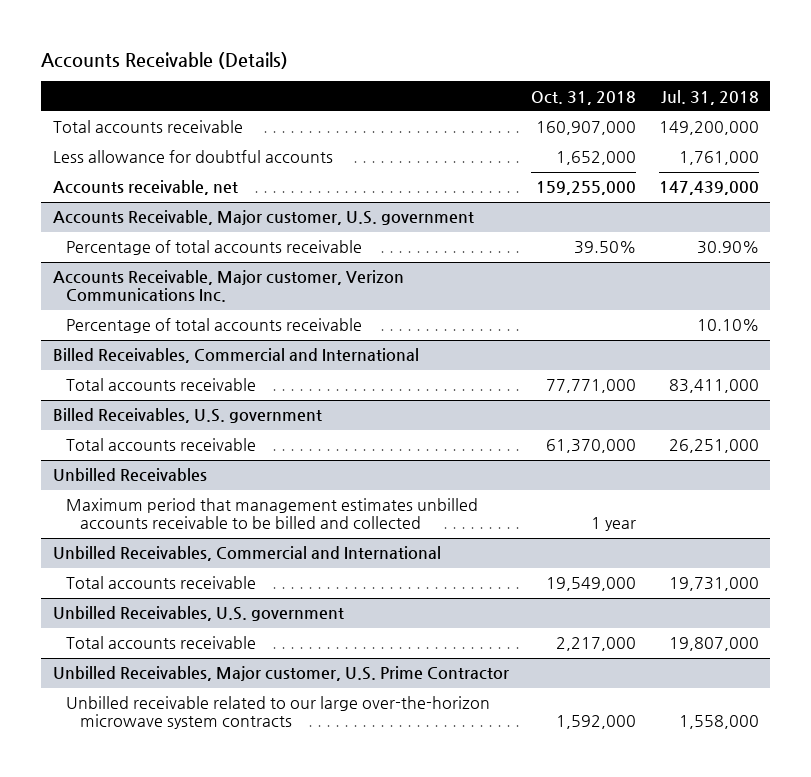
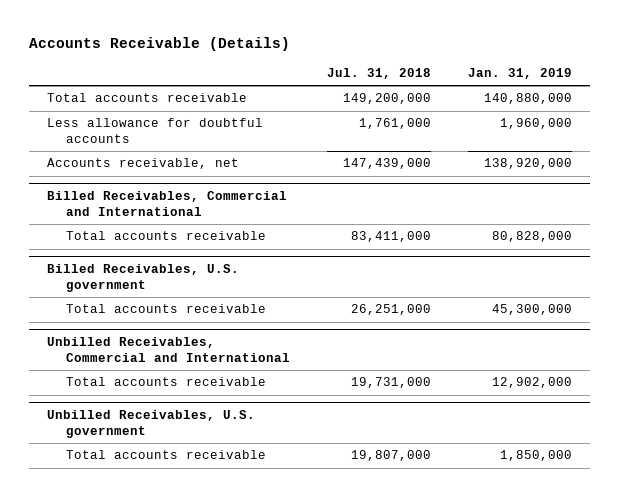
- | Oct. 31, 2018 | Jul. 31, 2018
+ | Jul. 31, 2018 | Jan. 31, 2019
- Accounts Receivable, Major customer, U.S. government
- Percentage of total accounts receivable | 39.50% | 30.90%
- Accounts Receivable, Major customer, Verizon Communications Inc.
- Percentage of total accounts receivable | | 10.10%
- Unbilled Receivables
- Maximum period that management estimates unbilled accounts receivable to be billed and collected | 1 year |
- Unbilled Receivables, Major customer, U.S. Prime Contractor
- Unbilled receivable related to our large over-the-horizon microwave system contracts | 1,592,000 | 1,558,000

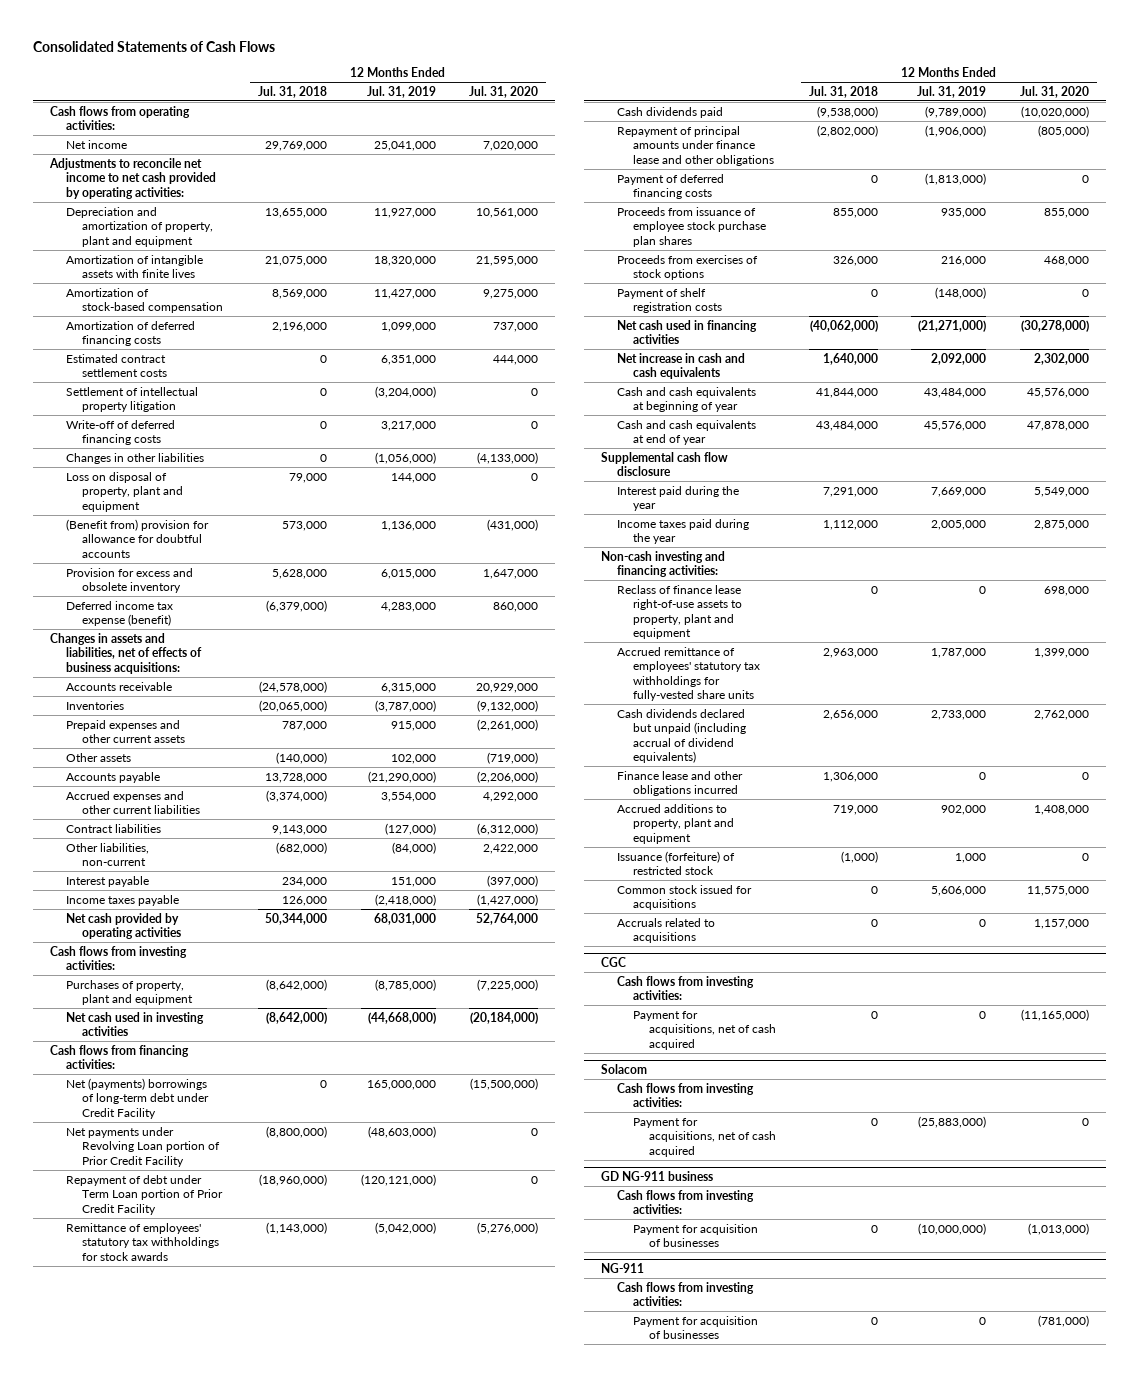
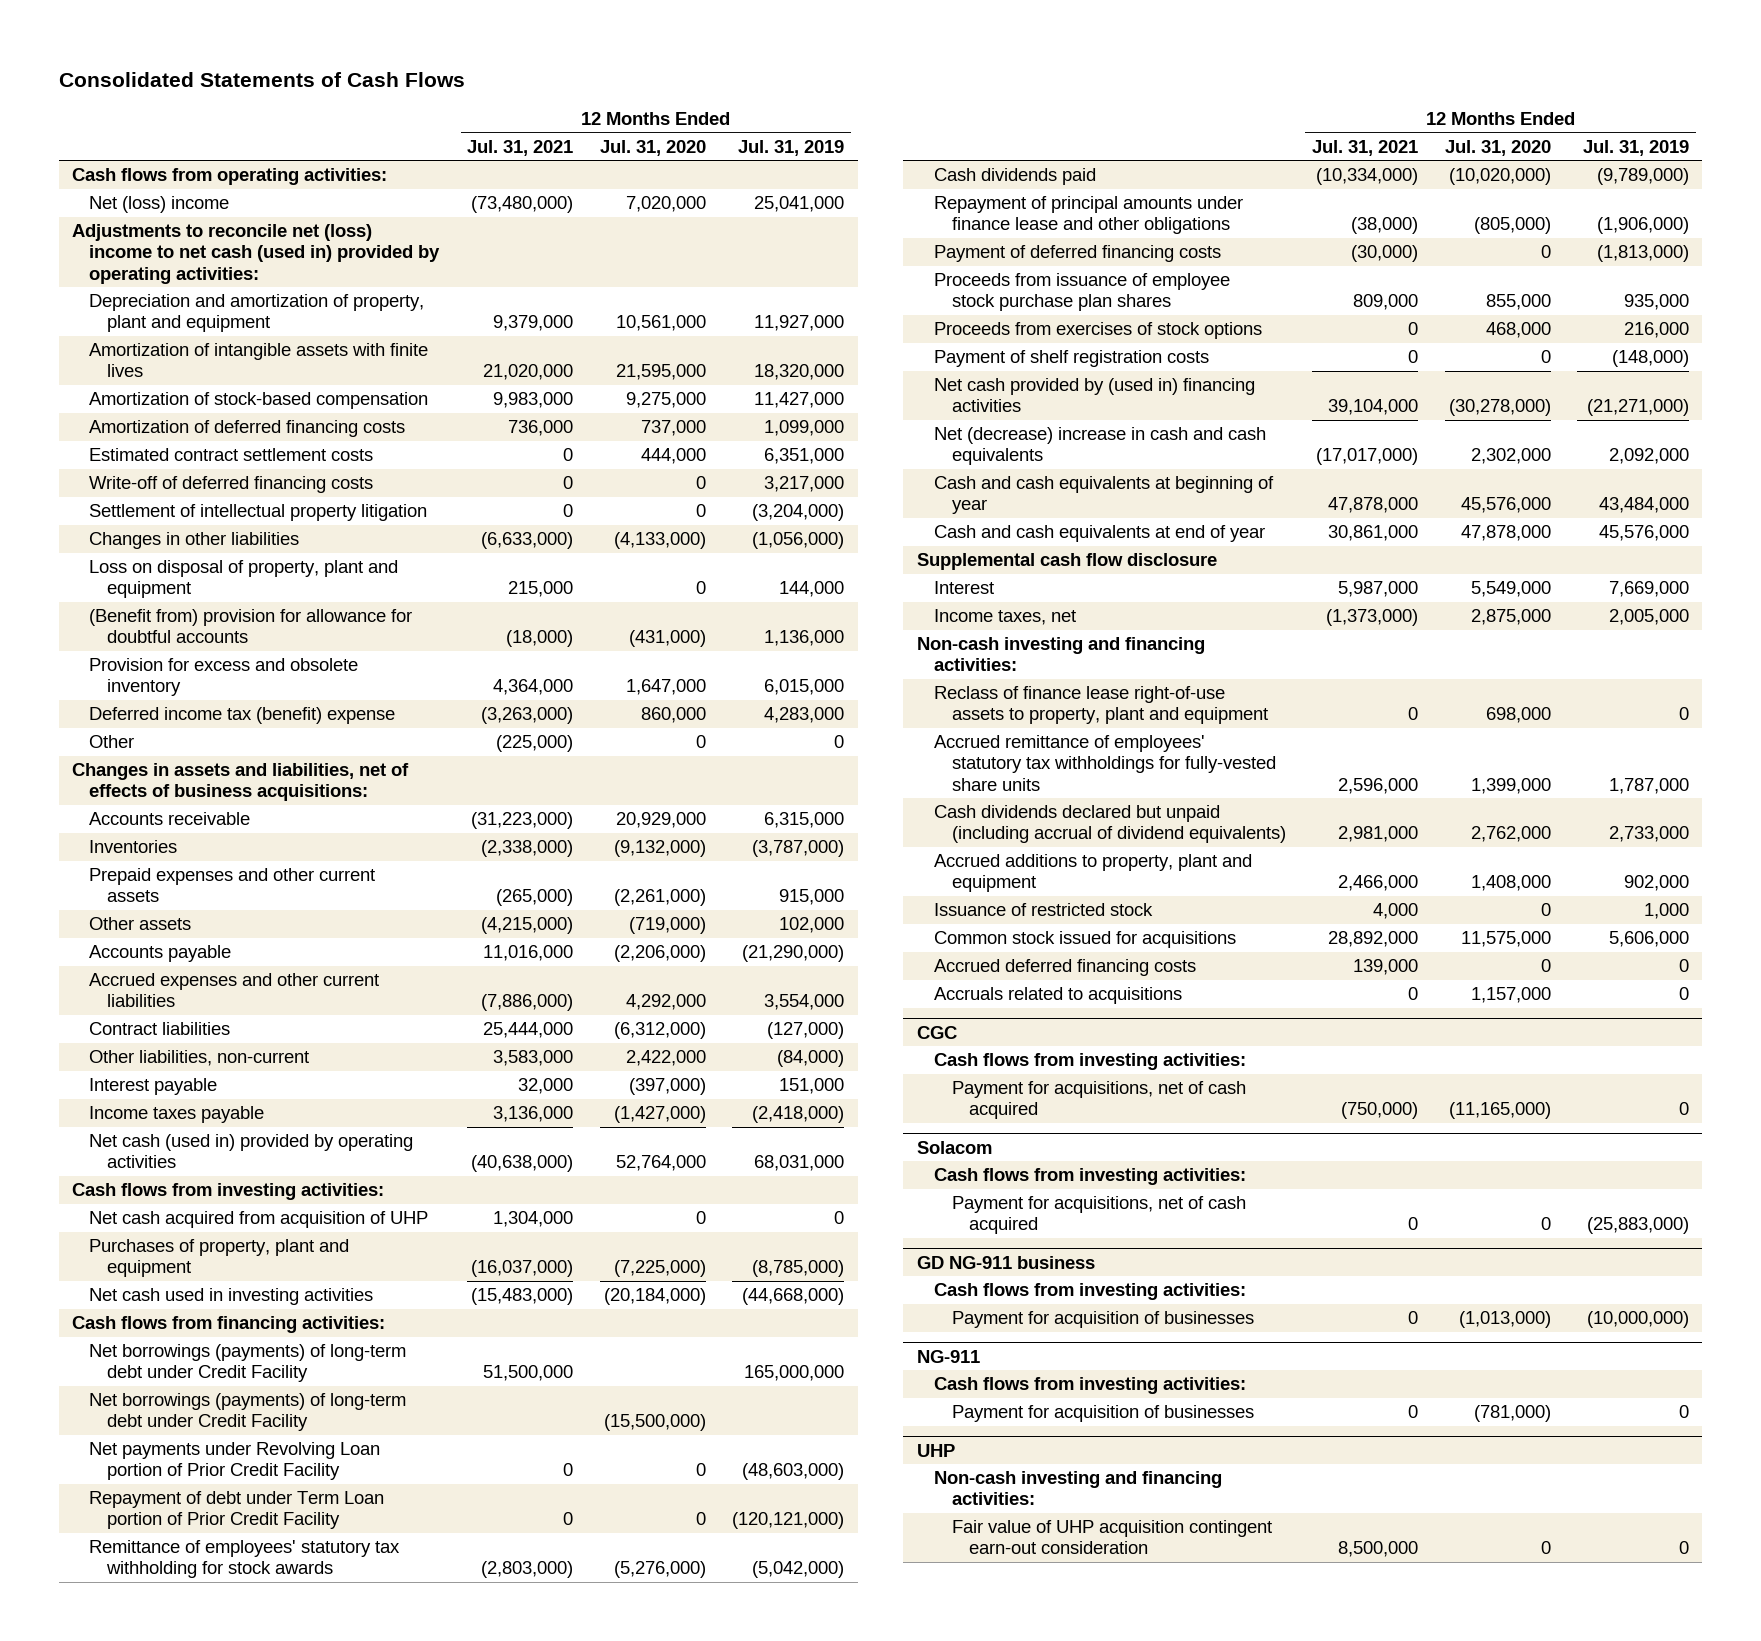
- | 12 Months Ended Jul. 31, 2018 | 12 Months Ended Jul. 31, 2019 | 12 Months Ended Jul. 31, 2020
+ | 12 Months Ended Jul. 31, 2021 | 12 Months Ended Jul. 31, 2020 | 12 Months Ended Jul. 31, 2019
- Net income | 29,769,000 | 25,041,000 | 7,020,000
- Adjustments to reconcile net income to net cash provided by operating activities:
+ Net (loss) income | (73,480,000) | 7,020,000 | 25,041,000
+ Adjustments to reconcile net (loss) income to net cash (used in) provided by operating activities:
moved down: Settlement of intellectual property litigation | 0 | 0 | (3,204,000)
- Deferred income tax expense (benefit) | (6,379,000) | 4,283,000 | 860,000
+ Deferred income tax (benefit) expense | (3,263,000) | 860,000 | 4,283,000
+ Other | (225,000) | 0 | 0
- Net cash provided by operating activities | 50,344,000 | 68,031,000 | 52,764,000
+ Net cash (used in) provided by operating activities | (40,638,000) | 52,764,000 | 68,031,000
+ Net cash acquired from acquisition of UHP | 1,304,000 | 0 | 0
- Net (payments) borrowings of long-term debt under Credit Facility | 0 | 165,000,000 | (15,500,000)
+ Net borrowings (payments) of long-term debt under Credit Facility | 51,500,000 | | 165,000,000
+ Net borrowings (payments) of long-term debt under Credit Facility | | (15,500,000) |
- Remittance of employees' statutory tax withholdings for stock awards | (1,143,000) | (5,042,000) | (5,276,000)
+ Remittance of employees' statutory tax withholding for stock awards | (2,803,000) | (5,276,000) | (5,042,000)
- Net cash used in financing activities | (40,062,000) | (21,271,000) | (30,278,000)
- Net increase in cash and cash equivalents | 1,640,000 | 2,092,000 | 2,302,000
+ Net cash provided by (used in) financing activities | 39,104,000 | (30,278,000) | (21,271,000)
+ Net (decrease) increase in cash and cash equivalents | (17,017,000) | 2,302,000 | 2,092,000
- Interest paid during the year | 7,291,000 | 7,669,000 | 5,549,000
- Income taxes paid during the year | 1,112,000 | 2,005,000 | 2,875,000
+ Interest | 5,987,000 | 5,549,000 | 7,669,000
+ Income taxes, net | (1,373,000) | 2,875,000 | 2,005,000
- Finance lease and other obligations incurred | 1,306,000 | 0 | 0
- Issuance (forfeiture) of restricted stock | (1,000) | 1,000 | 0
+ Issuance of restricted stock | 4,000 | 0 | 1,000
+ Accrued deferred financing costs | 139,000 | 0 | 0
+ UHP
+ Non-cash investing and financing activities:
+ Fair value of UHP acquisition contingent earn-out consideration | 8,500,000 | 0 | 0

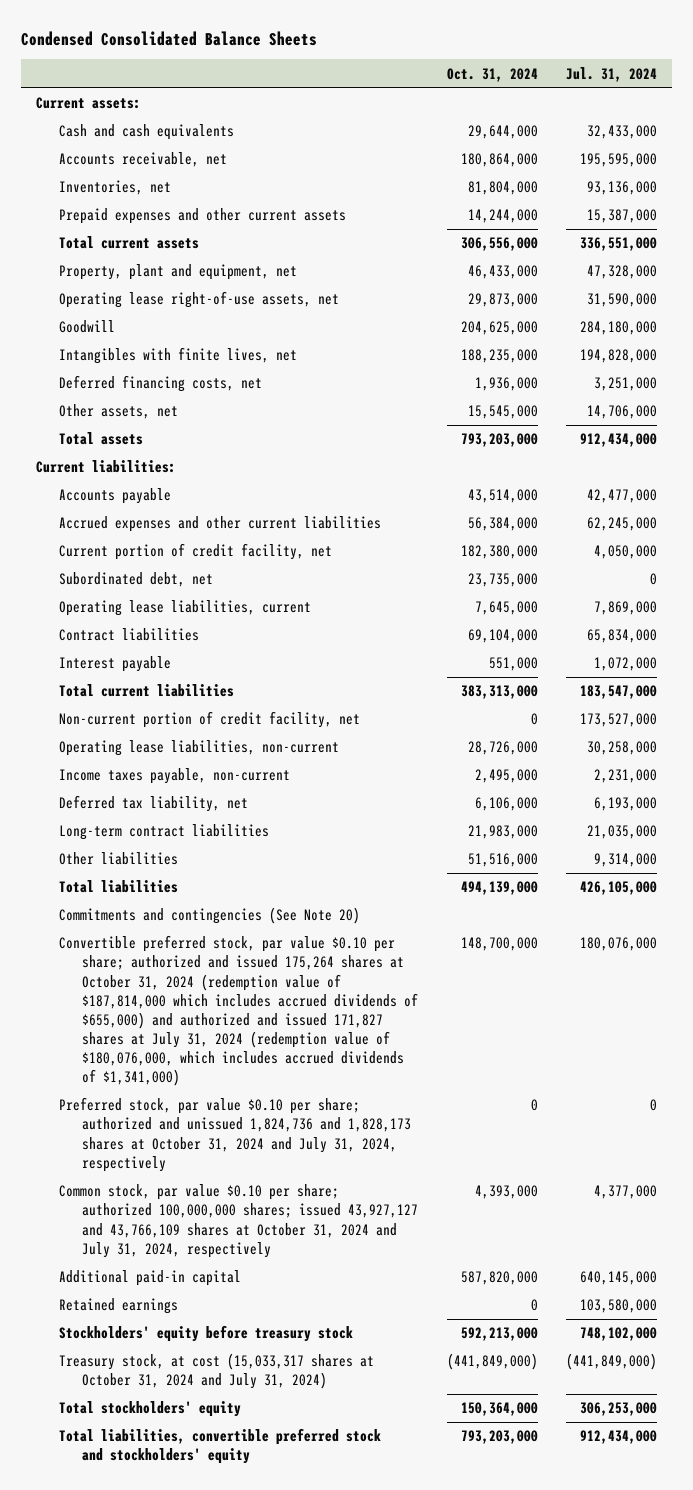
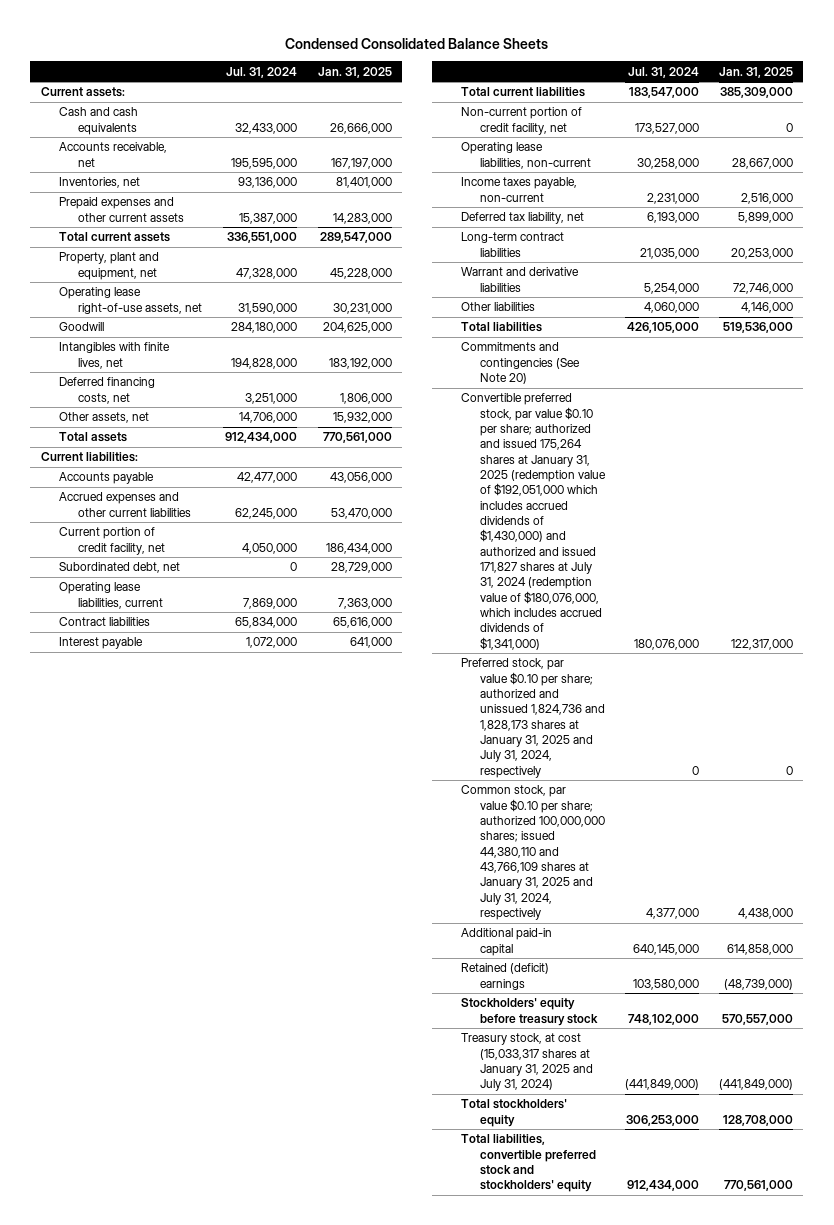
- | Oct. 31, 2024 | Jul. 31, 2024
+ | Jul. 31, 2024 | Jan. 31, 2025
- Other liabilities | 51,516,000 | 9,314,000
+ Warrant and derivative liabilities | 5,254,000 | 72,746,000
+ Other liabilities | 4,060,000 | 4,146,000
- Convertible preferred stock, par value $0.10 per share; authorized and issued 175,264 shares at October 31, 2024 (redemption value of $187,814,000 which includes accrued dividends of $655,000) and authorized and issued 171,827 shares at July 31, 2024 (redemption value of $180,076,000, which includes accrued dividends of $1,341,000) | 148,700,000 | 180,076,000
- Preferred stock, par value $0.10 per share; authorized and unissued 1,824,736 and 1,828,173 shares at October 31, 2024 and July 31, 2024, respectively | 0 | 0
- Common stock, par value $0.10 per share; authorized 100,000,000 shares; issued 43,927,127 and 43,766,109 shares at October 31, 2024 and July 31, 2024, respectively | 4,393,000 | 4,377,000
+ Convertible preferred stock, par value $0.10 per share; authorized and issued 175,264 shares at January 31, 2025 (redemption value of $192,051,000 which includes accrued dividends of $1,430,000) and authorized and issued 171,827 shares at July 31, 2024 (redemption value of $180,076,000, which includes accrued dividends of $1,341,000) | 180,076,000 | 122,317,000
+ Preferred stock, par value $0.10 per share; authorized and unissued 1,824,736 and 1,828,173 shares at January 31, 2025 and July 31, 2024, respectively | 0 | 0
+ Common stock, par value $0.10 per share; authorized 100,000,000 shares; issued 44,380,110 and 43,766,109 shares at January 31, 2025 and July 31, 2024, respectively | 4,377,000 | 4,438,000
- Retained earnings | 0 | 103,580,000
+ Retained (deficit) earnings | 103,580,000 | (48,739,000)
- Treasury stock, at cost (15,033,317 shares at October 31, 2024 and July 31, 2024) | (441,849,000) | (441,849,000)
+ Treasury stock, at cost (15,033,317 shares at January 31, 2025 and July 31, 2024) | (441,849,000) | (441,849,000)

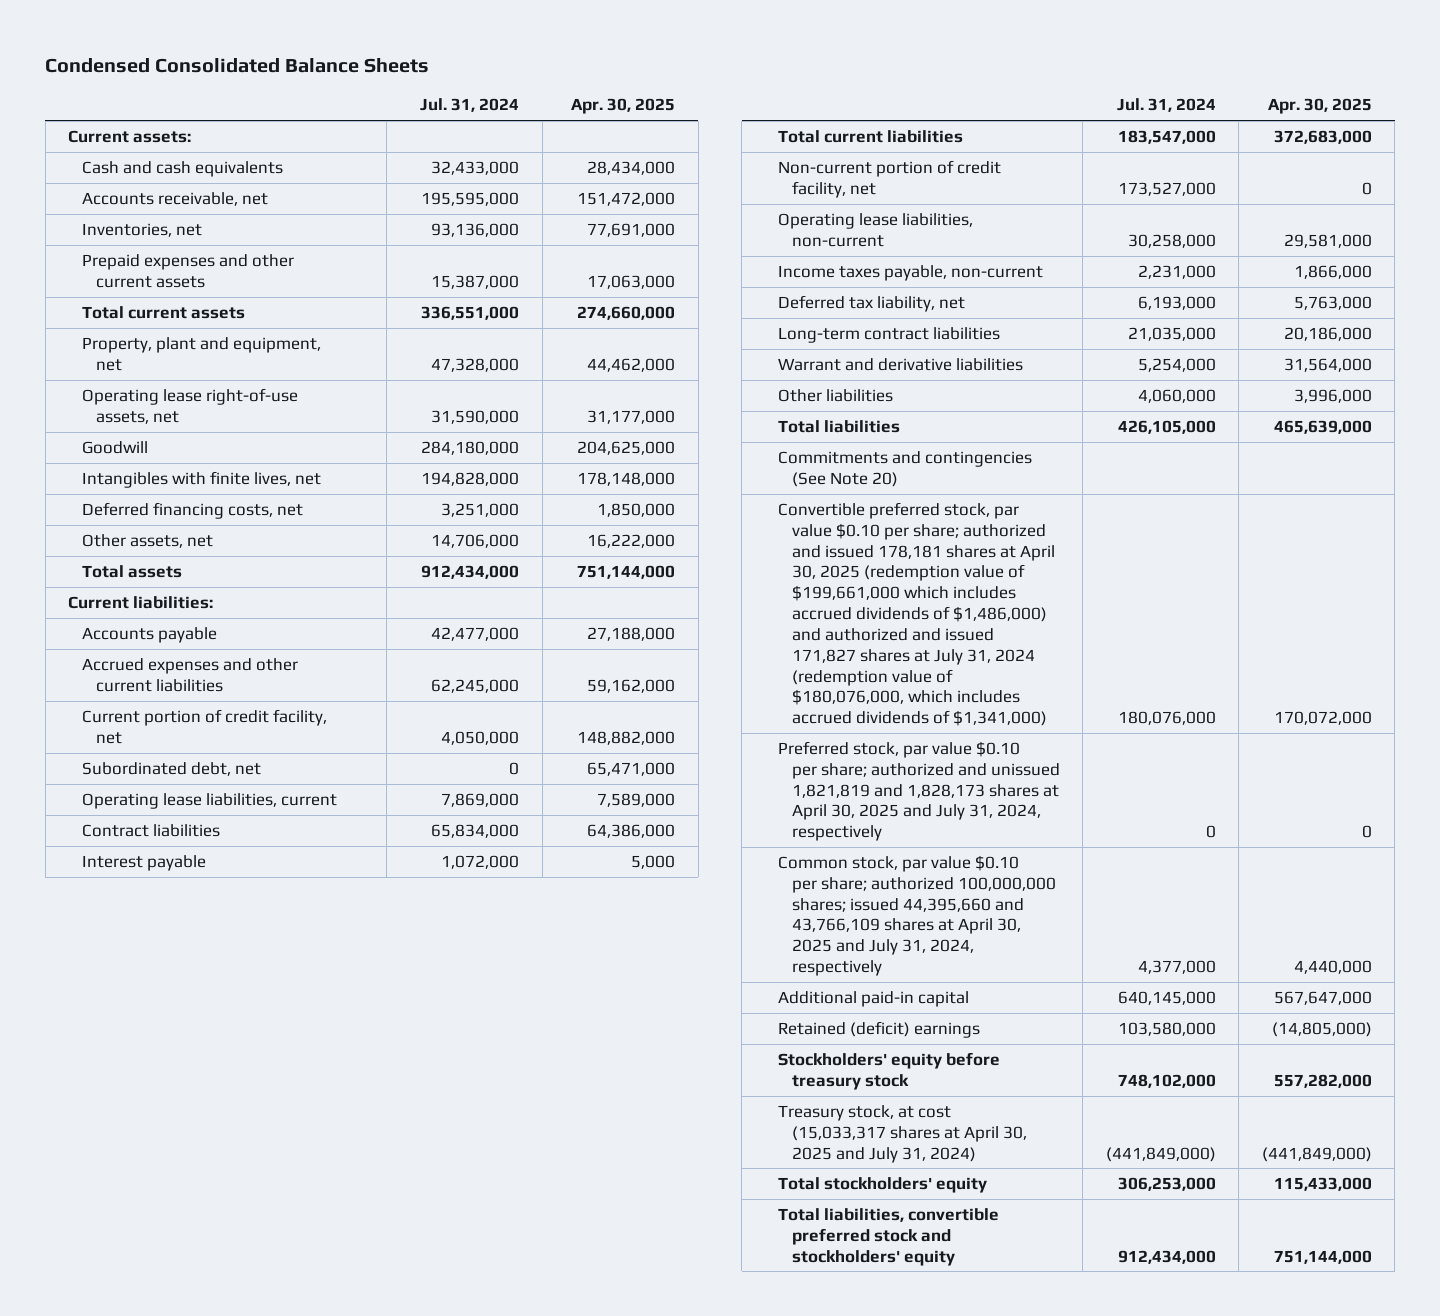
- | Jul. 31, 2024 | Jan. 31, 2025
+ | Jul. 31, 2024 | Apr. 30, 2025
- Convertible preferred stock, par value $0.10 per share; authorized and issued 175,264 shares at January 31, 2025 (redemption value of $192,051,000 which includes accrued dividends of $1,430,000) and authorized and issued 171,827 shares at July 31, 2024 (redemption value of $180,076,000, which includes accrued dividends of $1,341,000) | 180,076,000 | 122,317,000
- Preferred stock, par value $0.10 per share; authorized and unissued 1,824,736 and 1,828,173 shares at January 31, 2025 and July 31, 2024, respectively | 0 | 0
- Common stock, par value $0.10 per share; authorized 100,000,000 shares; issued 44,380,110 and 43,766,109 shares at January 31, 2025 and July 31, 2024, respectively | 4,377,000 | 4,438,000
+ Convertible preferred stock, par value $0.10 per share; authorized and issued 178,181 shares at April 30, 2025 (redemption value of $199,661,000 which includes accrued dividends of $1,486,000) and authorized and issued 171,827 shares at July 31, 2024 (redemption value of $180,076,000, which includes accrued dividends of $1,341,000) | 180,076,000 | 170,072,000
+ Preferred stock, par value $0.10 per share; authorized and unissued 1,821,819 and 1,828,173 shares at April 30, 2025 and July 31, 2024, respectively | 0 | 0
+ Common stock, par value $0.10 per share; authorized 100,000,000 shares; issued 44,395,660 and 43,766,109 shares at April 30, 2025 and July 31, 2024, respectively | 4,377,000 | 4,440,000
- Treasury stock, at cost (15,033,317 shares at January 31, 2025 and July 31, 2024) | (441,849,000) | (441,849,000)
+ Treasury stock, at cost (15,033,317 shares at April 30, 2025 and July 31, 2024) | (441,849,000) | (441,849,000)

